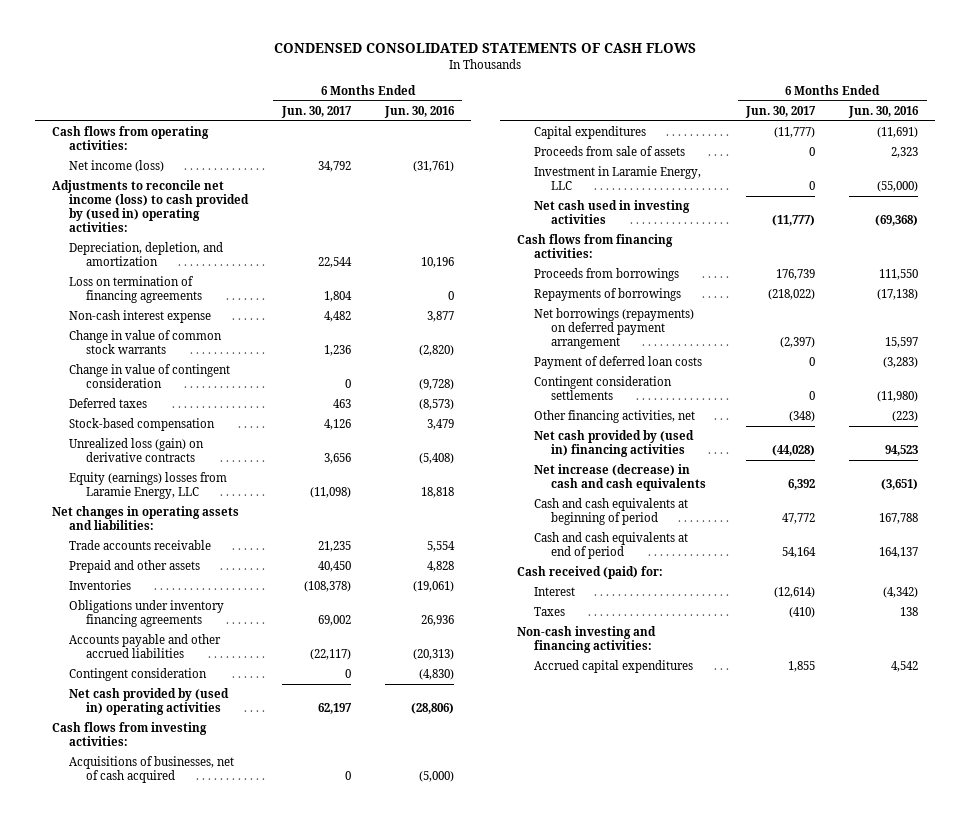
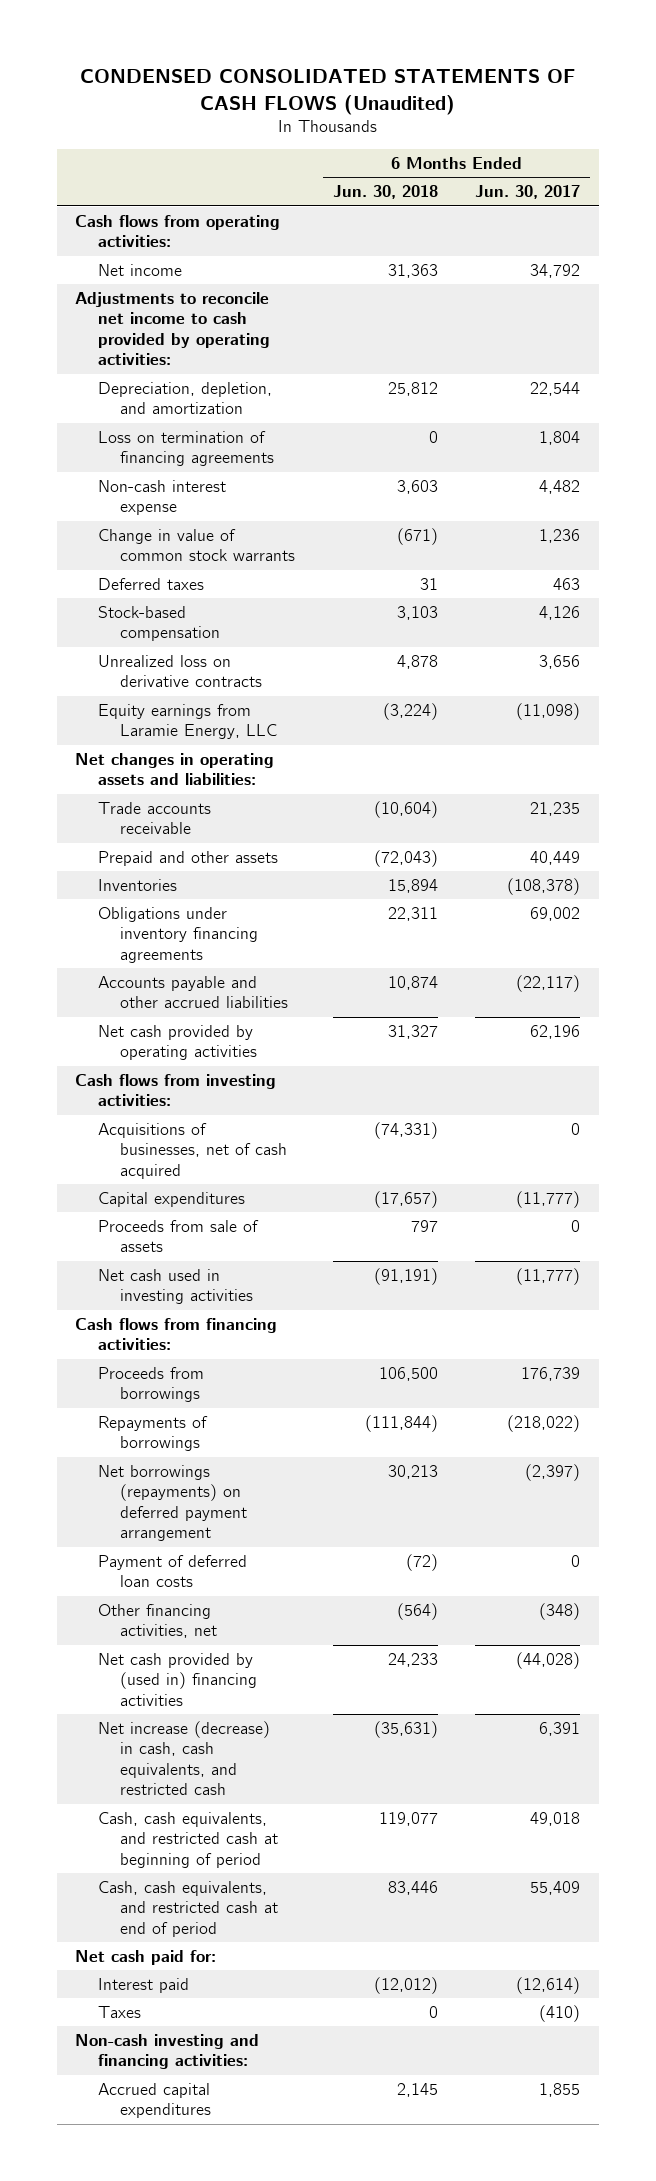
- CONDENSED CONSOLIDATED STATEMENTS OF CASH FLOWS
+ CONDENSED CONSOLIDATED STATEMENTS OF CASH FLOWS (Unaudited)
- | 6 Months Ended Jun. 30, 2017 | 6 Months Ended Jun. 30, 2016
+ | 6 Months Ended Jun. 30, 2018 | 6 Months Ended Jun. 30, 2017
- Net income (loss) | 34,792 | (31,761)
- Adjustments to reconcile net income (loss) to cash provided by (used in) operating activities:
+ Net income | 31,363 | 34,792
+ Adjustments to reconcile net income to cash provided by operating activities:
- Change in value of contingent consideration | 0 | (9,728)
- Unrealized loss (gain) on derivative contracts | 3,656 | (5,408)
- Equity (earnings) losses from Laramie Energy, LLC | (11,098) | 18,818
+ Unrealized loss on derivative contracts | 4,878 | 3,656
+ Equity earnings from Laramie Energy, LLC | (3,224) | (11,098)
- Prepaid and other assets | 40,450 | 4,828
+ Prepaid and other assets | (72,043) | 40,449
- Contingent consideration | 0 | (4,830)
- Net cash provided by (used in) operating activities | 62,197 | (28,806)
+ Net cash provided by operating activities | 31,327 | 62,196
- Investment in Laramie Energy, LLC | 0 | (55,000)
- Contingent consideration settlements | 0 | (11,980)
- Net increase (decrease) in cash and cash equivalents | 6,392 | (3,651)
- Cash and cash equivalents at beginning of period | 47,772 | 167,788
- Cash and cash equivalents at end of period | 54,164 | 164,137
- Cash received (paid) for:
- Interest | (12,614) | (4,342)
+ Net increase (decrease) in cash, cash equivalents, and restricted cash | (35,631) | 6,391
+ Cash, cash equivalents, and restricted cash at beginning of period | 119,077 | 49,018
+ Cash, cash equivalents, and restricted cash at end of period | 83,446 | 55,409
+ Net cash paid for:
+ Interest paid | (12,012) | (12,614)

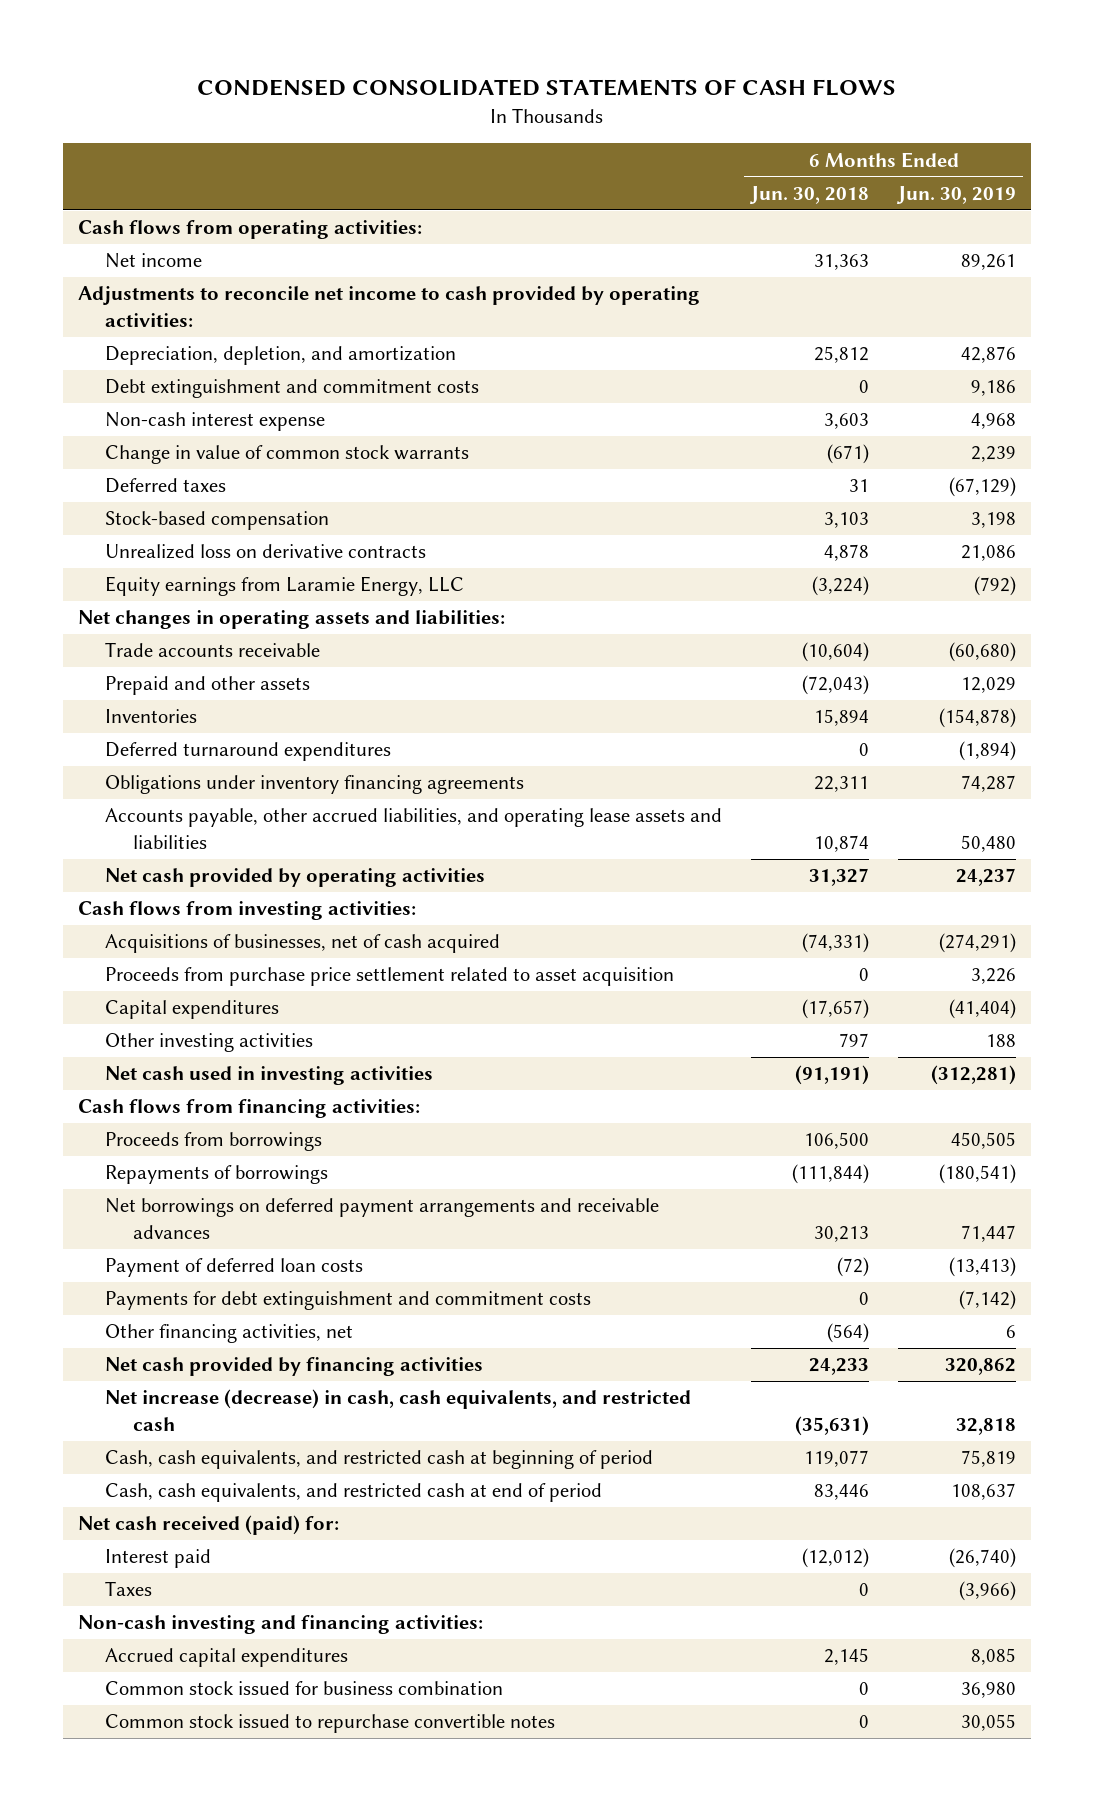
- CONDENSED CONSOLIDATED STATEMENTS OF CASH FLOWS (Unaudited)
+ CONDENSED CONSOLIDATED STATEMENTS OF CASH FLOWS
- | 6 Months Ended Jun. 30, 2018 | 6 Months Ended Jun. 30, 2017
+ | 6 Months Ended Jun. 30, 2018 | 6 Months Ended Jun. 30, 2019
- Loss on termination of financing agreements | 0 | 1,804
+ Debt extinguishment and commitment costs | 0 | 9,186
+ Deferred turnaround expenditures | 0 | (1,894)
- Accounts payable and other accrued liabilities | 10,874 | (22,117)
+ Accounts payable, other accrued liabilities, and operating lease assets and liabilities | 10,874 | 50,480
+ Proceeds from purchase price settlement related to asset acquisition | 0 | 3,226
- Proceeds from sale of assets | 797 | 0
+ Other investing activities | 797 | 188
- Net borrowings (repayments) on deferred payment arrangement | 30,213 | (2,397)
+ Net borrowings on deferred payment arrangements and receivable advances | 30,213 | 71,447
+ Payments for debt extinguishment and commitment costs | 0 | (7,142)
- Net cash provided by (used in) financing activities | 24,233 | (44,028)
+ Net cash provided by financing activities | 24,233 | 320,862
- Net cash paid for:
+ Net cash received (paid) for:
+ Common stock issued for business combination | 0 | 36,980
+ Common stock issued to repurchase convertible notes | 0 | 30,055

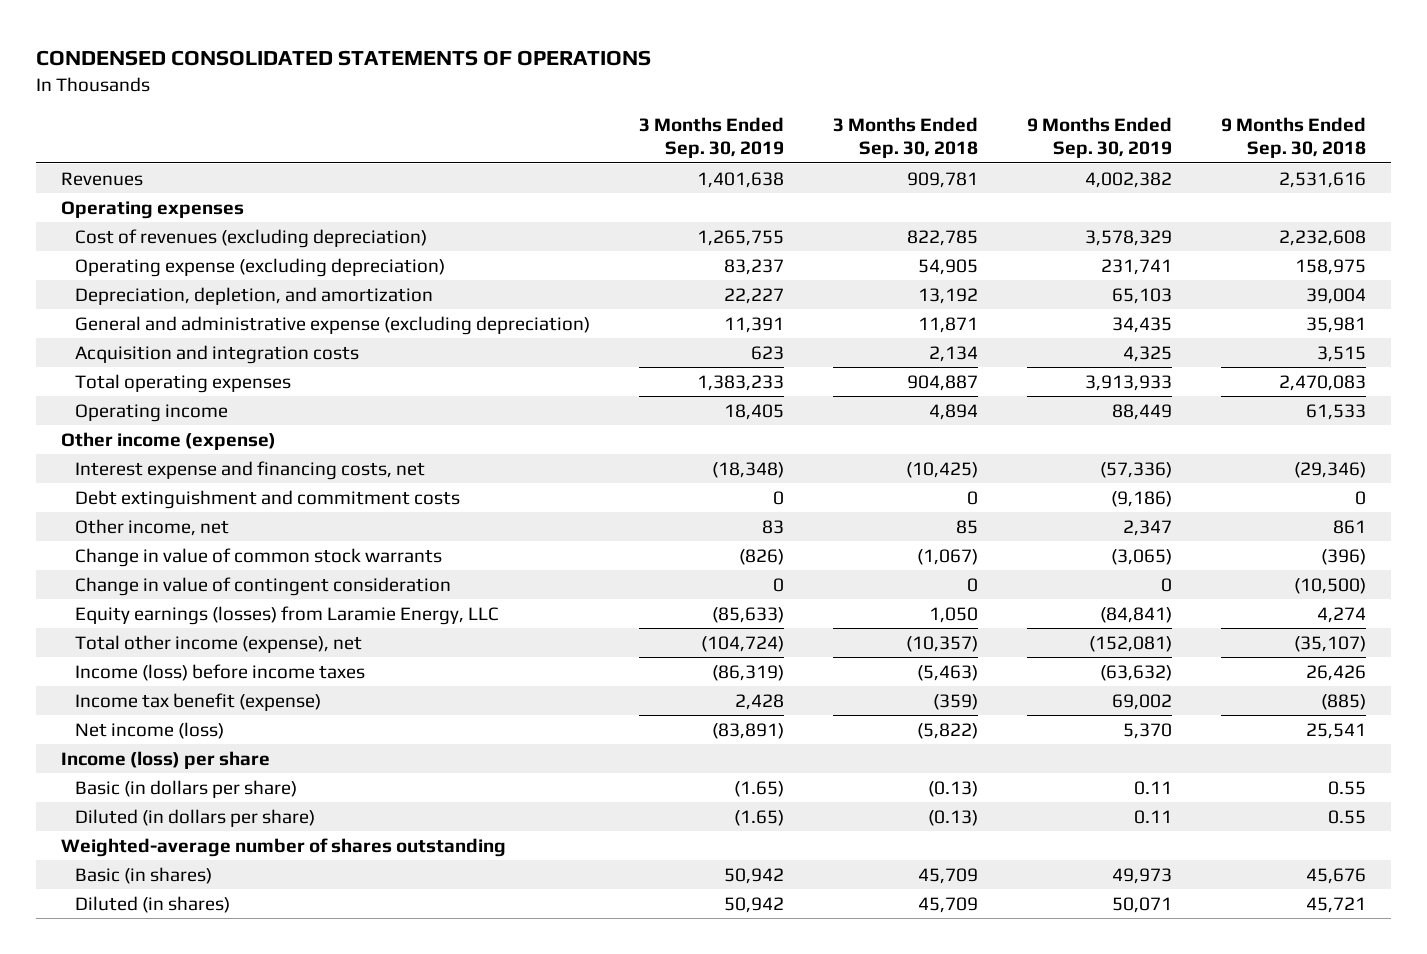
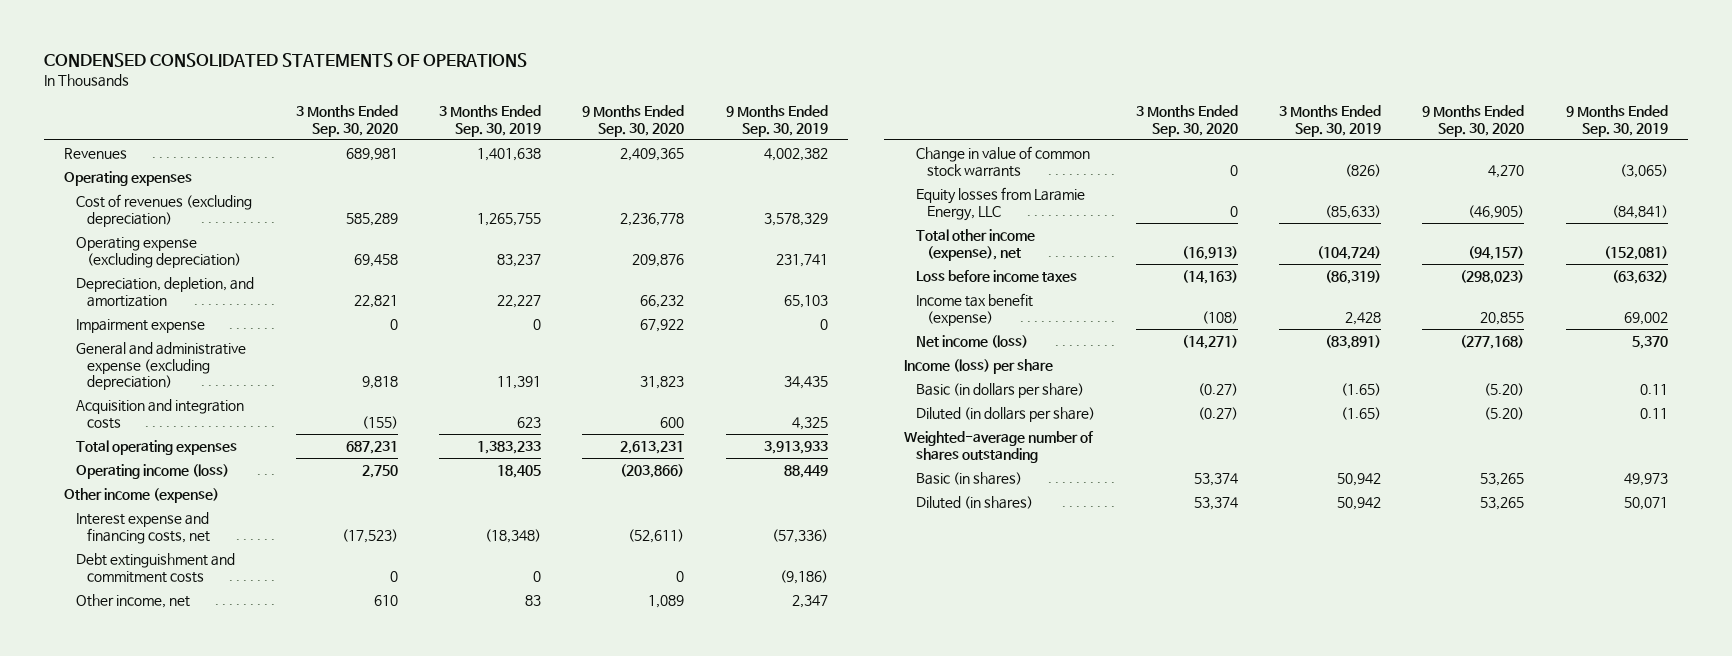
- | 3 Months Ended Sep. 30, 2019 | 3 Months Ended Sep. 30, 2018 | 9 Months Ended Sep. 30, 2019 | 9 Months Ended Sep. 30, 2018
+ | 3 Months Ended Sep. 30, 2020 | 3 Months Ended Sep. 30, 2019 | 9 Months Ended Sep. 30, 2020 | 9 Months Ended Sep. 30, 2019
+ Impairment expense | 0 | 0 | 67,922 | 0
- Operating income | 18,405 | 4,894 | 88,449 | 61,533
+ Operating income (loss) | 2,750 | 18,405 | (203,866) | 88,449
- Change in value of contingent consideration | 0 | 0 | 0 | (10,500)
- Equity earnings (losses) from Laramie Energy, LLC | (85,633) | 1,050 | (84,841) | 4,274
+ Equity losses from Laramie Energy, LLC | 0 | (85,633) | (46,905) | (84,841)
- Income (loss) before income taxes | (86,319) | (5,463) | (63,632) | 26,426
+ Loss before income taxes | (14,163) | (86,319) | (298,023) | (63,632)

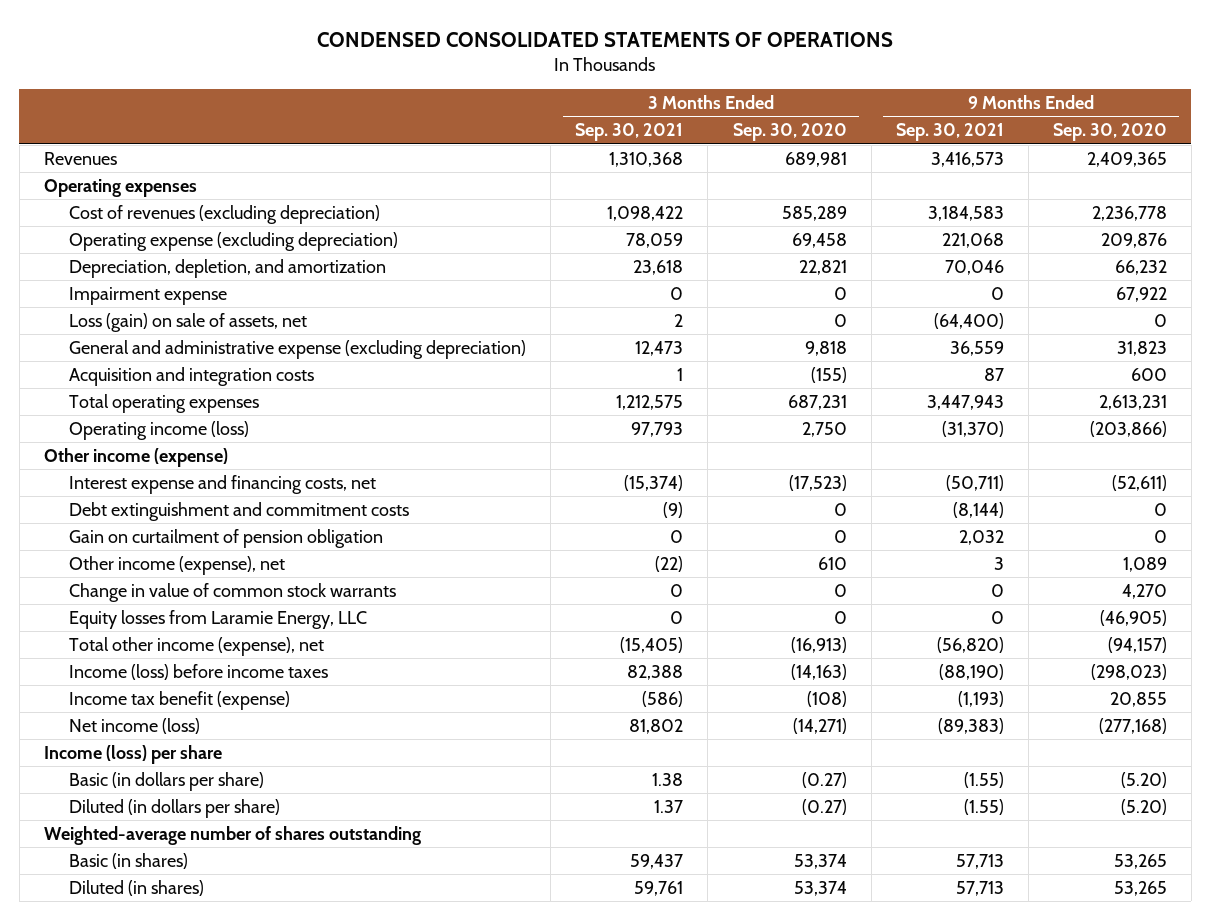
- | 3 Months Ended Sep. 30, 2020 | 3 Months Ended Sep. 30, 2019 | 9 Months Ended Sep. 30, 2020 | 9 Months Ended Sep. 30, 2019
+ | 3 Months Ended Sep. 30, 2021 | 3 Months Ended Sep. 30, 2020 | 9 Months Ended Sep. 30, 2021 | 9 Months Ended Sep. 30, 2020
+ Loss (gain) on sale of assets, net | 2 | 0 | (64,400) | 0
- Other income, net | 610 | 83 | 1,089 | 2,347
+ Gain on curtailment of pension obligation | 0 | 0 | 2,032 | 0
+ Other income (expense), net | (22) | 610 | 3 | 1,089
- Loss before income taxes | (14,163) | (86,319) | (298,023) | (63,632)
+ Income (loss) before income taxes | 82,388 | (14,163) | (88,190) | (298,023)

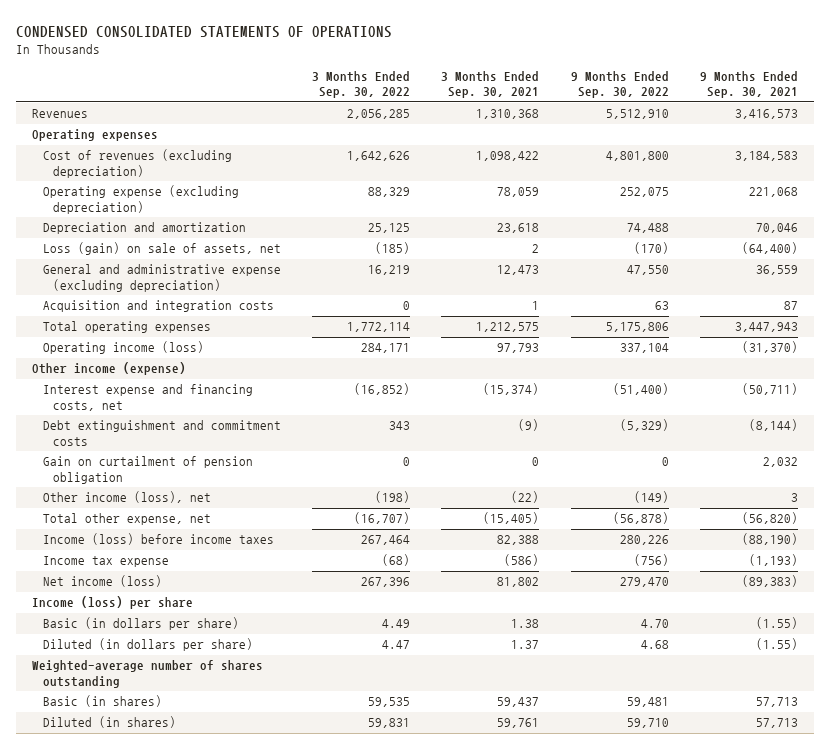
- | 3 Months Ended Sep. 30, 2021 | 3 Months Ended Sep. 30, 2020 | 9 Months Ended Sep. 30, 2021 | 9 Months Ended Sep. 30, 2020
+ | 3 Months Ended Sep. 30, 2022 | 3 Months Ended Sep. 30, 2021 | 9 Months Ended Sep. 30, 2022 | 9 Months Ended Sep. 30, 2021
- Depreciation, depletion, and amortization | 23,618 | 22,821 | 70,046 | 66,232
- Impairment expense | 0 | 0 | 0 | 67,922
+ Depreciation and amortization | 25,125 | 23,618 | 74,488 | 70,046
- Other income (expense), net | (22) | 610 | 3 | 1,089
- Change in value of common stock warrants | 0 | 0 | 0 | 4,270
- Equity losses from Laramie Energy, LLC | 0 | 0 | 0 | (46,905)
- Total other income (expense), net | (15,405) | (16,913) | (56,820) | (94,157)
+ Other income (loss), net | (198) | (22) | (149) | 3
+ Total other expense, net | (16,707) | (15,405) | (56,878) | (56,820)
- Income tax benefit (expense) | (586) | (108) | (1,193) | 20,855
+ Income tax expense | (68) | (586) | (756) | (1,193)

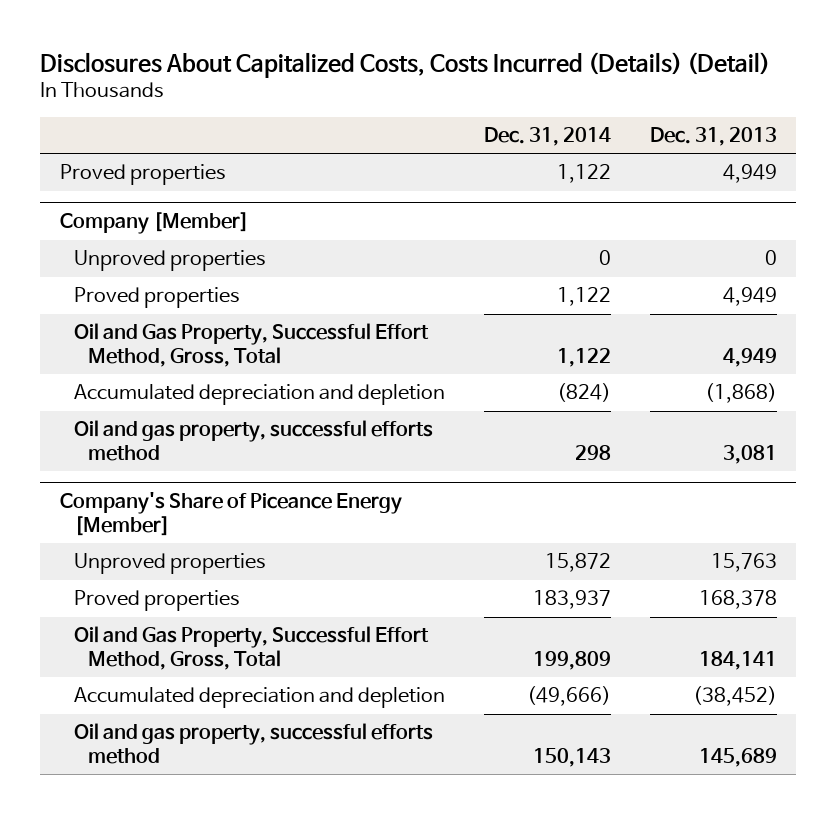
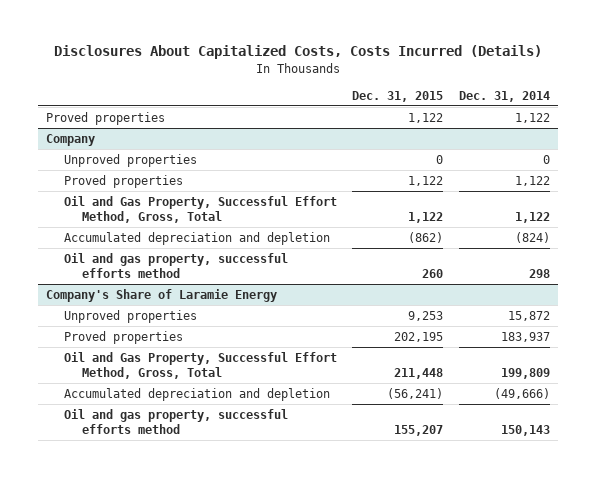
- Disclosures About Capitalized Costs, Costs Incurred (Details) (Detail)
+ Disclosures About Capitalized Costs, Costs Incurred (Details)
- | Dec. 31, 2014 | Dec. 31, 2013
+ | Dec. 31, 2015 | Dec. 31, 2014
- Company [Member]
+ Company
- Company's Share of Piceance Energy [Member]
+ Company's Share of Laramie Energy

